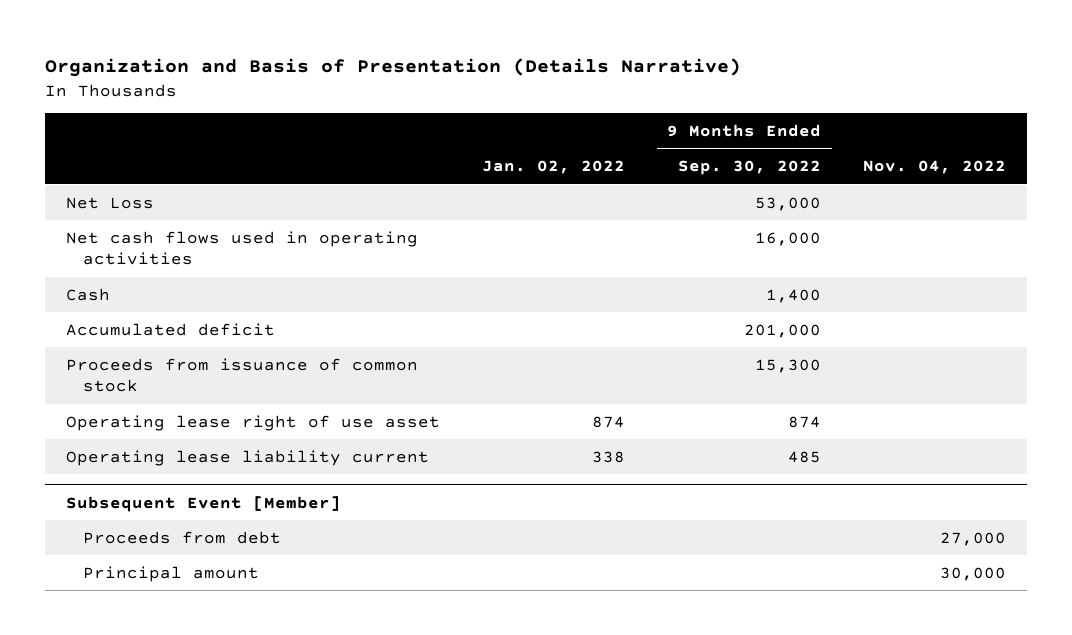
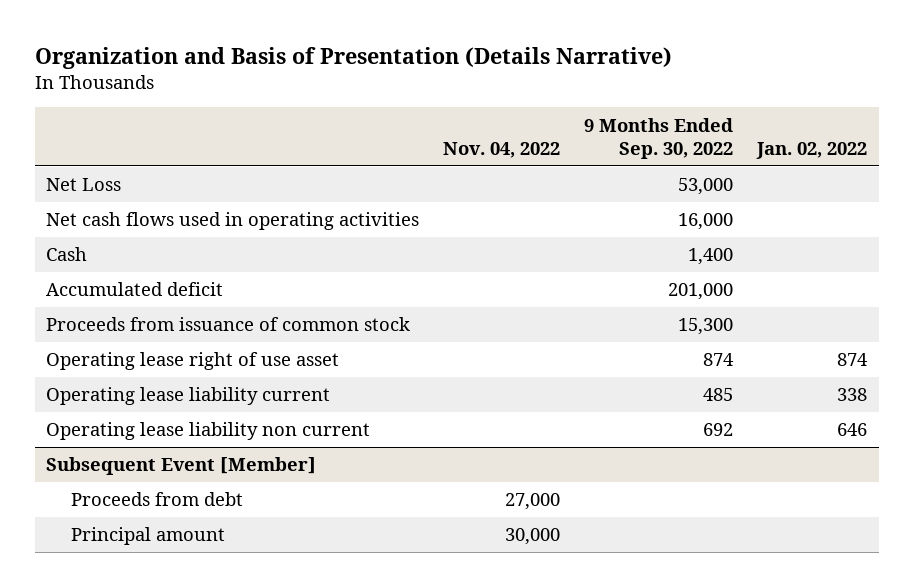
- | Jan. 02, 2022 | 9 Months Ended Sep. 30, 2022 | Nov. 04, 2022
+ | Nov. 04, 2022 | 9 Months Ended Sep. 30, 2022 | Jan. 02, 2022
+ Operating lease liability non current | | 692 | 646

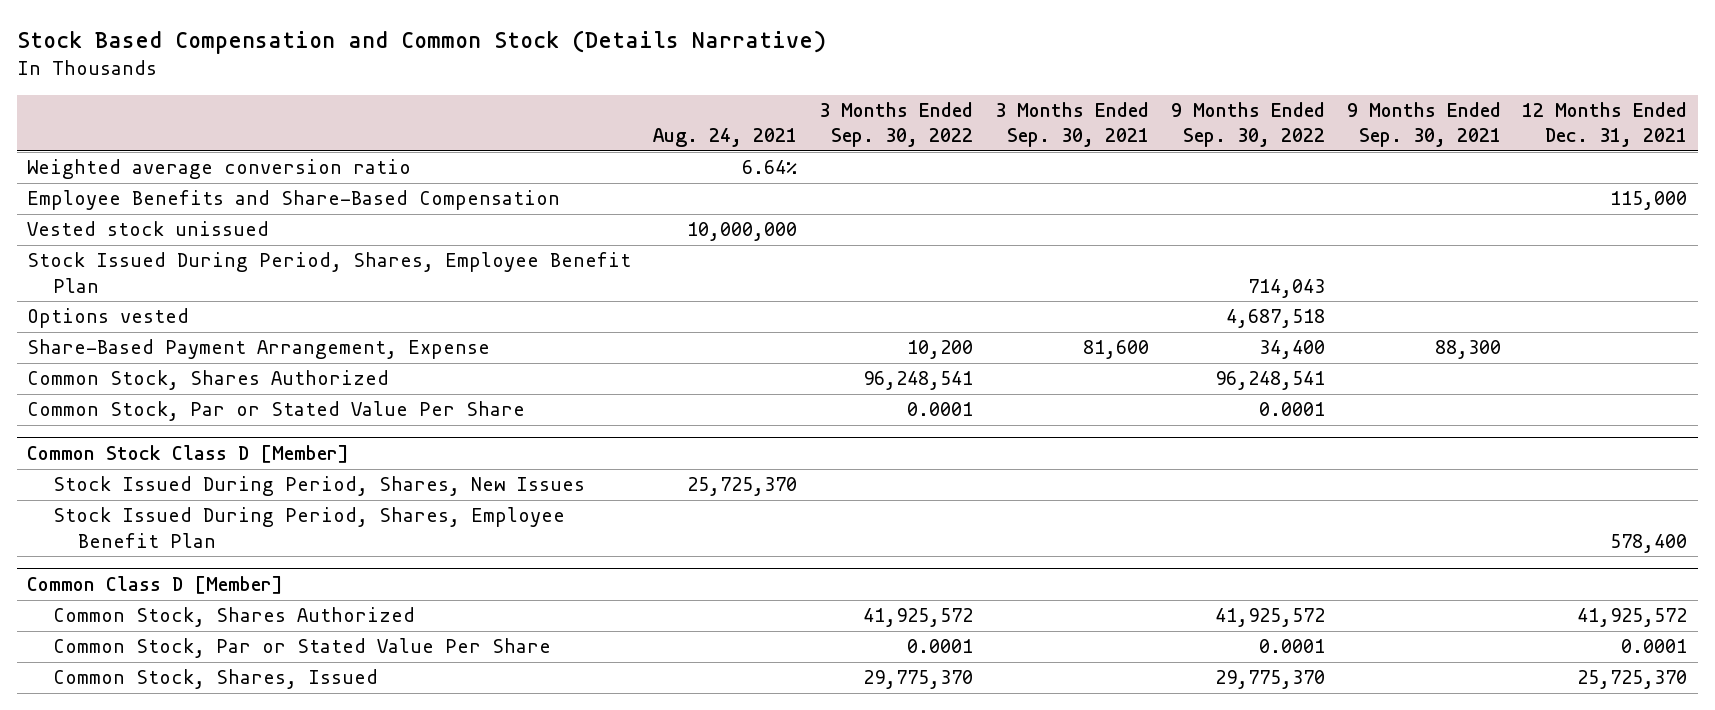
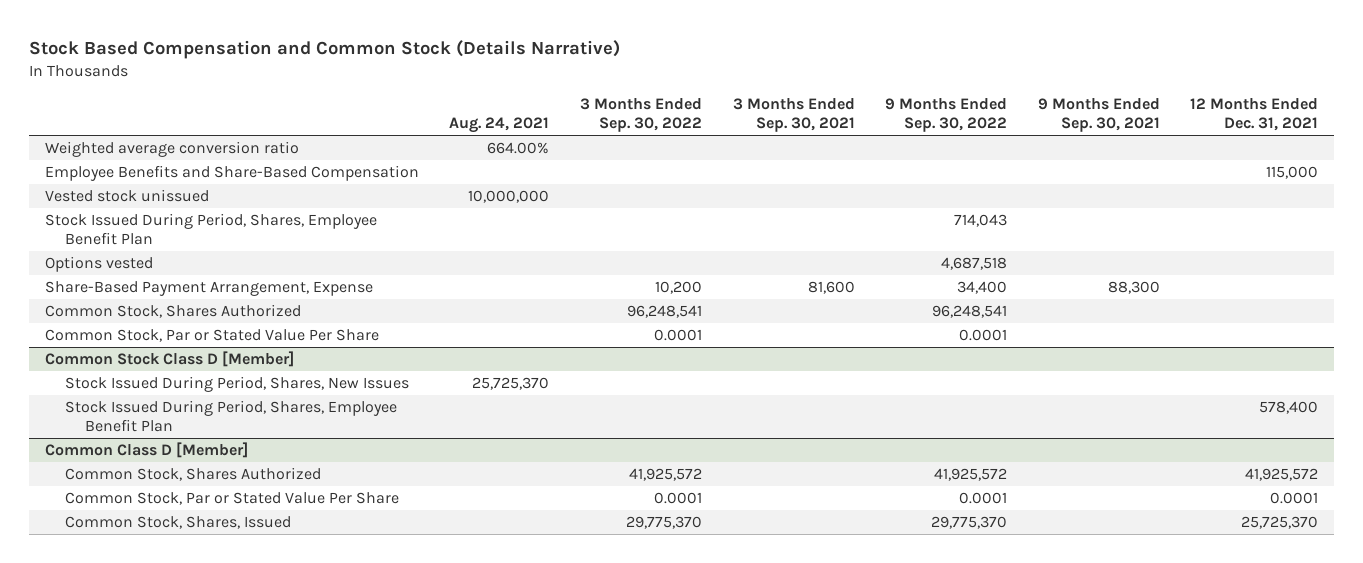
- Weighted average conversion ratio | 6.64% | | | | |
+ Weighted average conversion ratio | 664.00% | | | | |

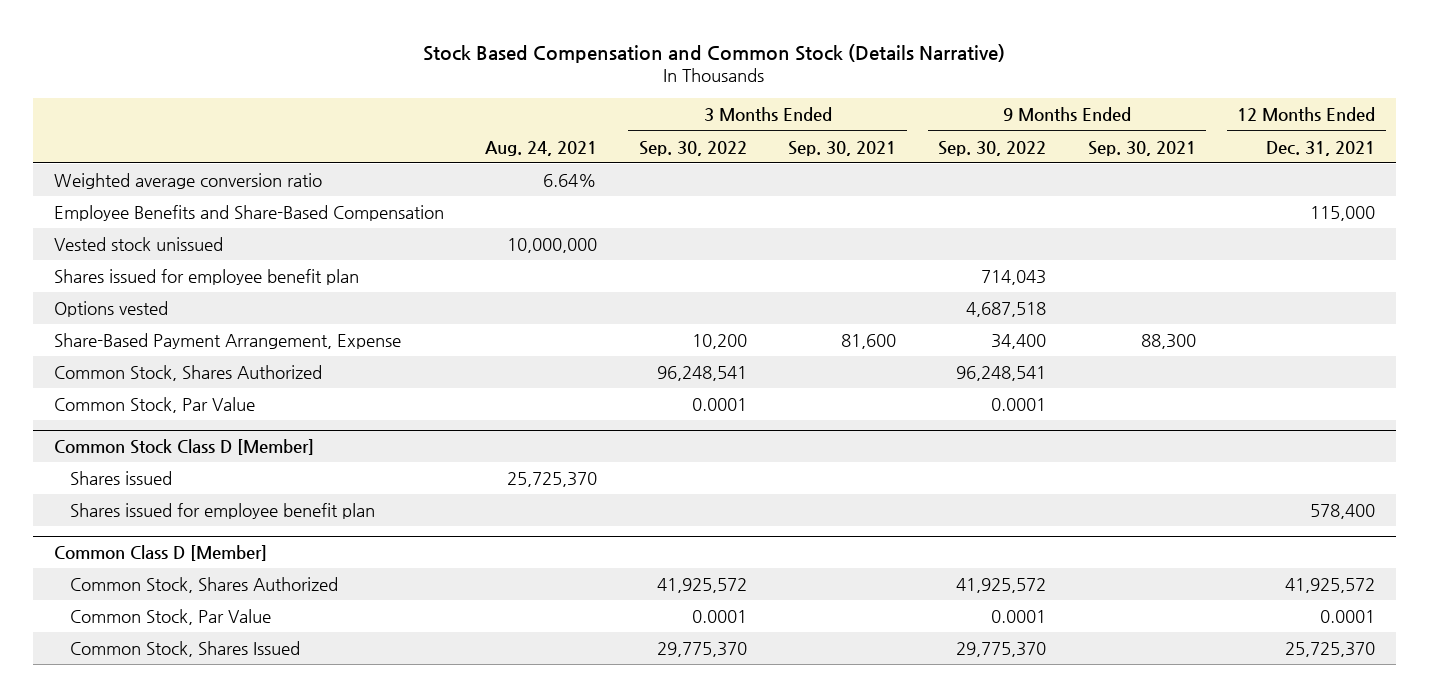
- Weighted average conversion ratio | 664.00% | | | | |
+ Weighted average conversion ratio | 6.64% | | | | |
- Stock Issued During Period, Shares, Employee Benefit Plan | | | | 714,043 | |
+ Shares issued for employee benefit plan | | | | 714,043 | |
- Common Stock, Par or Stated Value Per Share | | 0.0001 | | 0.0001 | |
+ Common Stock, Par Value | | 0.0001 | | 0.0001 | |
@ Common Stock Class D [Member]
- Stock Issued During Period, Shares, New Issues | 25,725,370 | | | | |
- Stock Issued During Period, Shares, Employee Benefit Plan | | | | | | 578,400
+ Shares issued | 25,725,370 | | | | |
+ Shares issued for employee benefit plan | | | | | | 578,400
@ Common Class D [Member]
- Common Stock, Par or Stated Value Per Share | | 0.0001 | | 0.0001 | | 0.0001
- Common Stock, Shares, Issued | | 29,775,370 | | 29,775,370 | | 25,725,370
+ Common Stock, Par Value | | 0.0001 | | 0.0001 | | 0.0001
+ Common Stock, Shares Issued | | 29,775,370 | | 29,775,370 | | 25,725,370

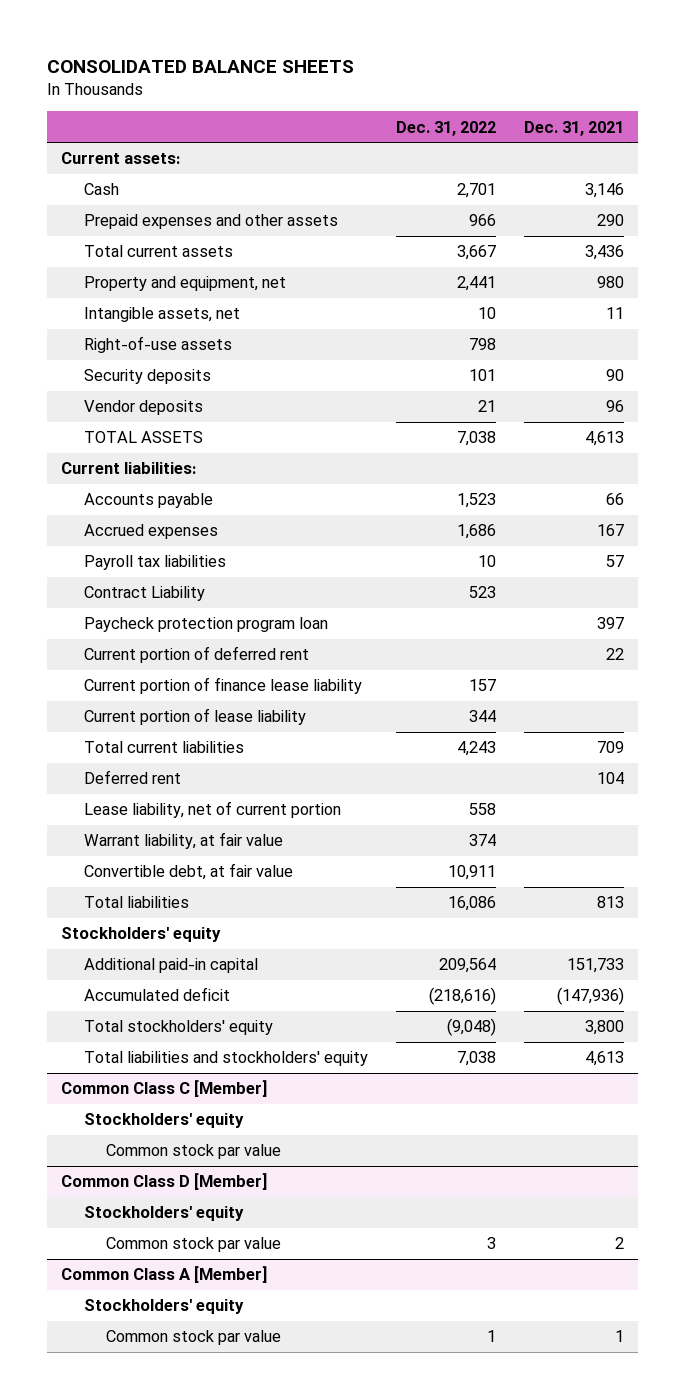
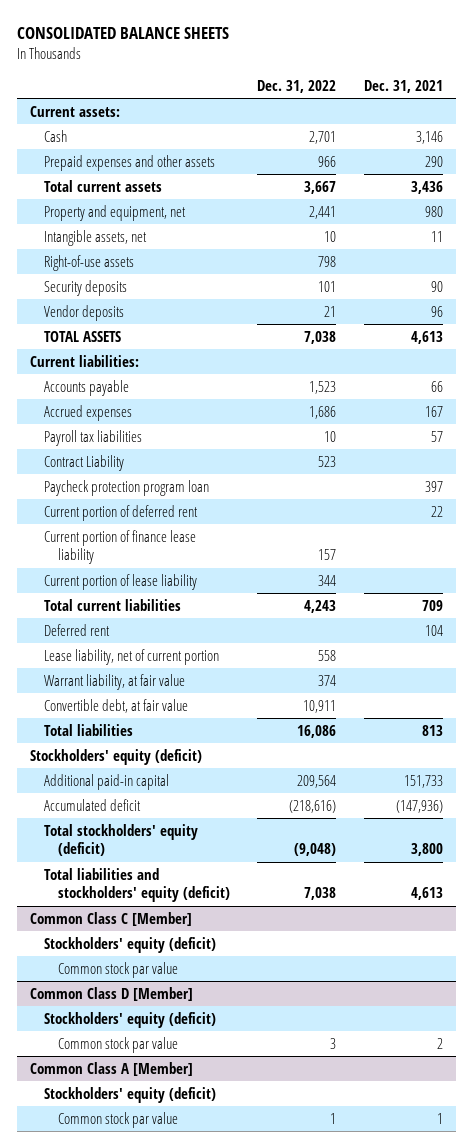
- Stockholders' equity
+ Stockholders' equity (deficit)
- Total stockholders' equity | (9,048) | 3,800
- Total liabilities and stockholders' equity | 7,038 | 4,613
+ Total stockholders' equity (deficit) | (9,048) | 3,800
+ Total liabilities and stockholders' equity (deficit) | 7,038 | 4,613
@ Common Class C [Member]
- Stockholders' equity
+ Stockholders' equity (deficit)
@ Common Class D [Member]
- Stockholders' equity
+ Stockholders' equity (deficit)
@ Common Class A [Member]
- Stockholders' equity
+ Stockholders' equity (deficit)

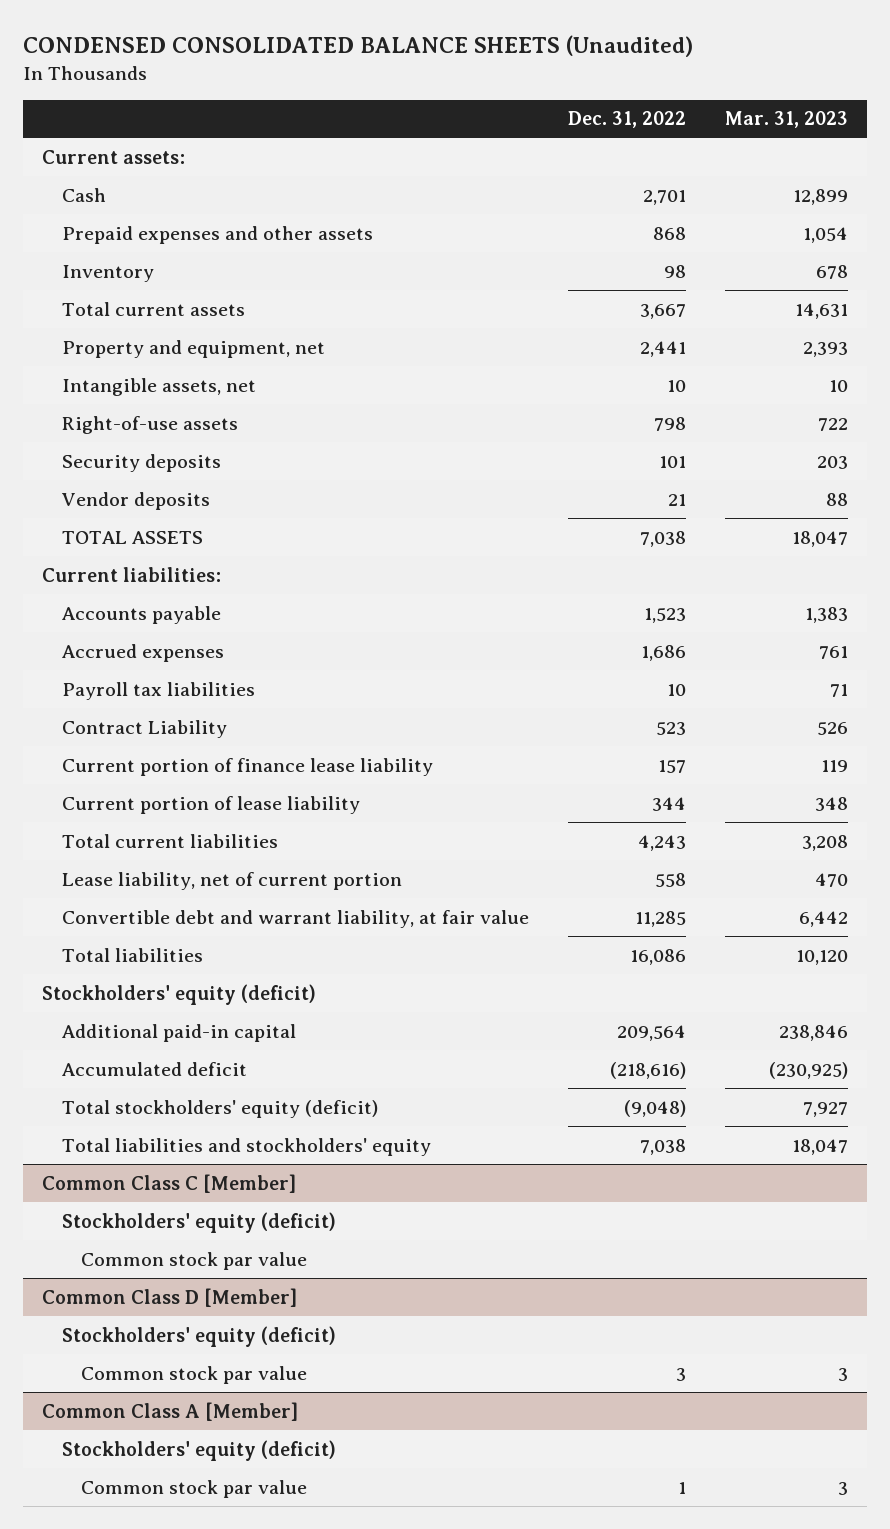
- CONSOLIDATED BALANCE SHEETS
+ CONDENSED CONSOLIDATED BALANCE SHEETS (Unaudited)
- | Dec. 31, 2022 | Dec. 31, 2021
+ | Dec. 31, 2022 | Mar. 31, 2023
- Prepaid expenses and other assets | 966 | 290
+ Prepaid expenses and other assets | 868 | 1,054
+ Inventory | 98 | 678
- Paycheck protection program loan | | 397
- Current portion of deferred rent | | 22
- Deferred rent | | 104
- Warrant liability, at fair value | 374 |
- Convertible debt, at fair value | 10,911 |
+ Convertible debt and warrant liability, at fair value | 11,285 | 6,442
- Total liabilities and stockholders' equity (deficit) | 7,038 | 4,613
+ Total liabilities and stockholders' equity | 7,038 | 18,047

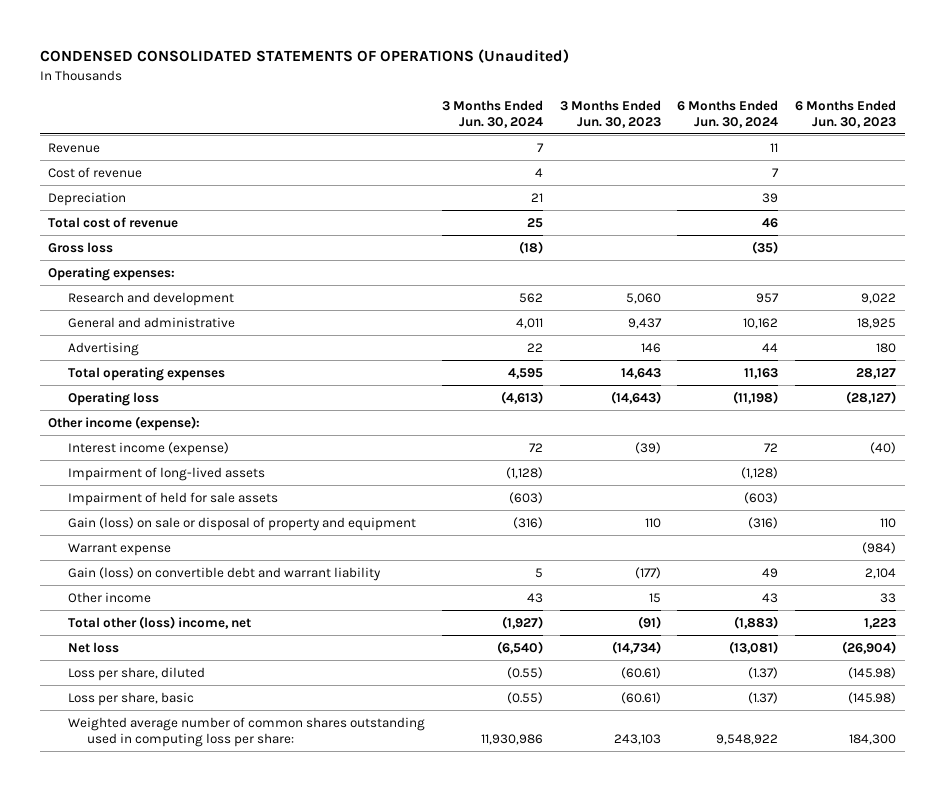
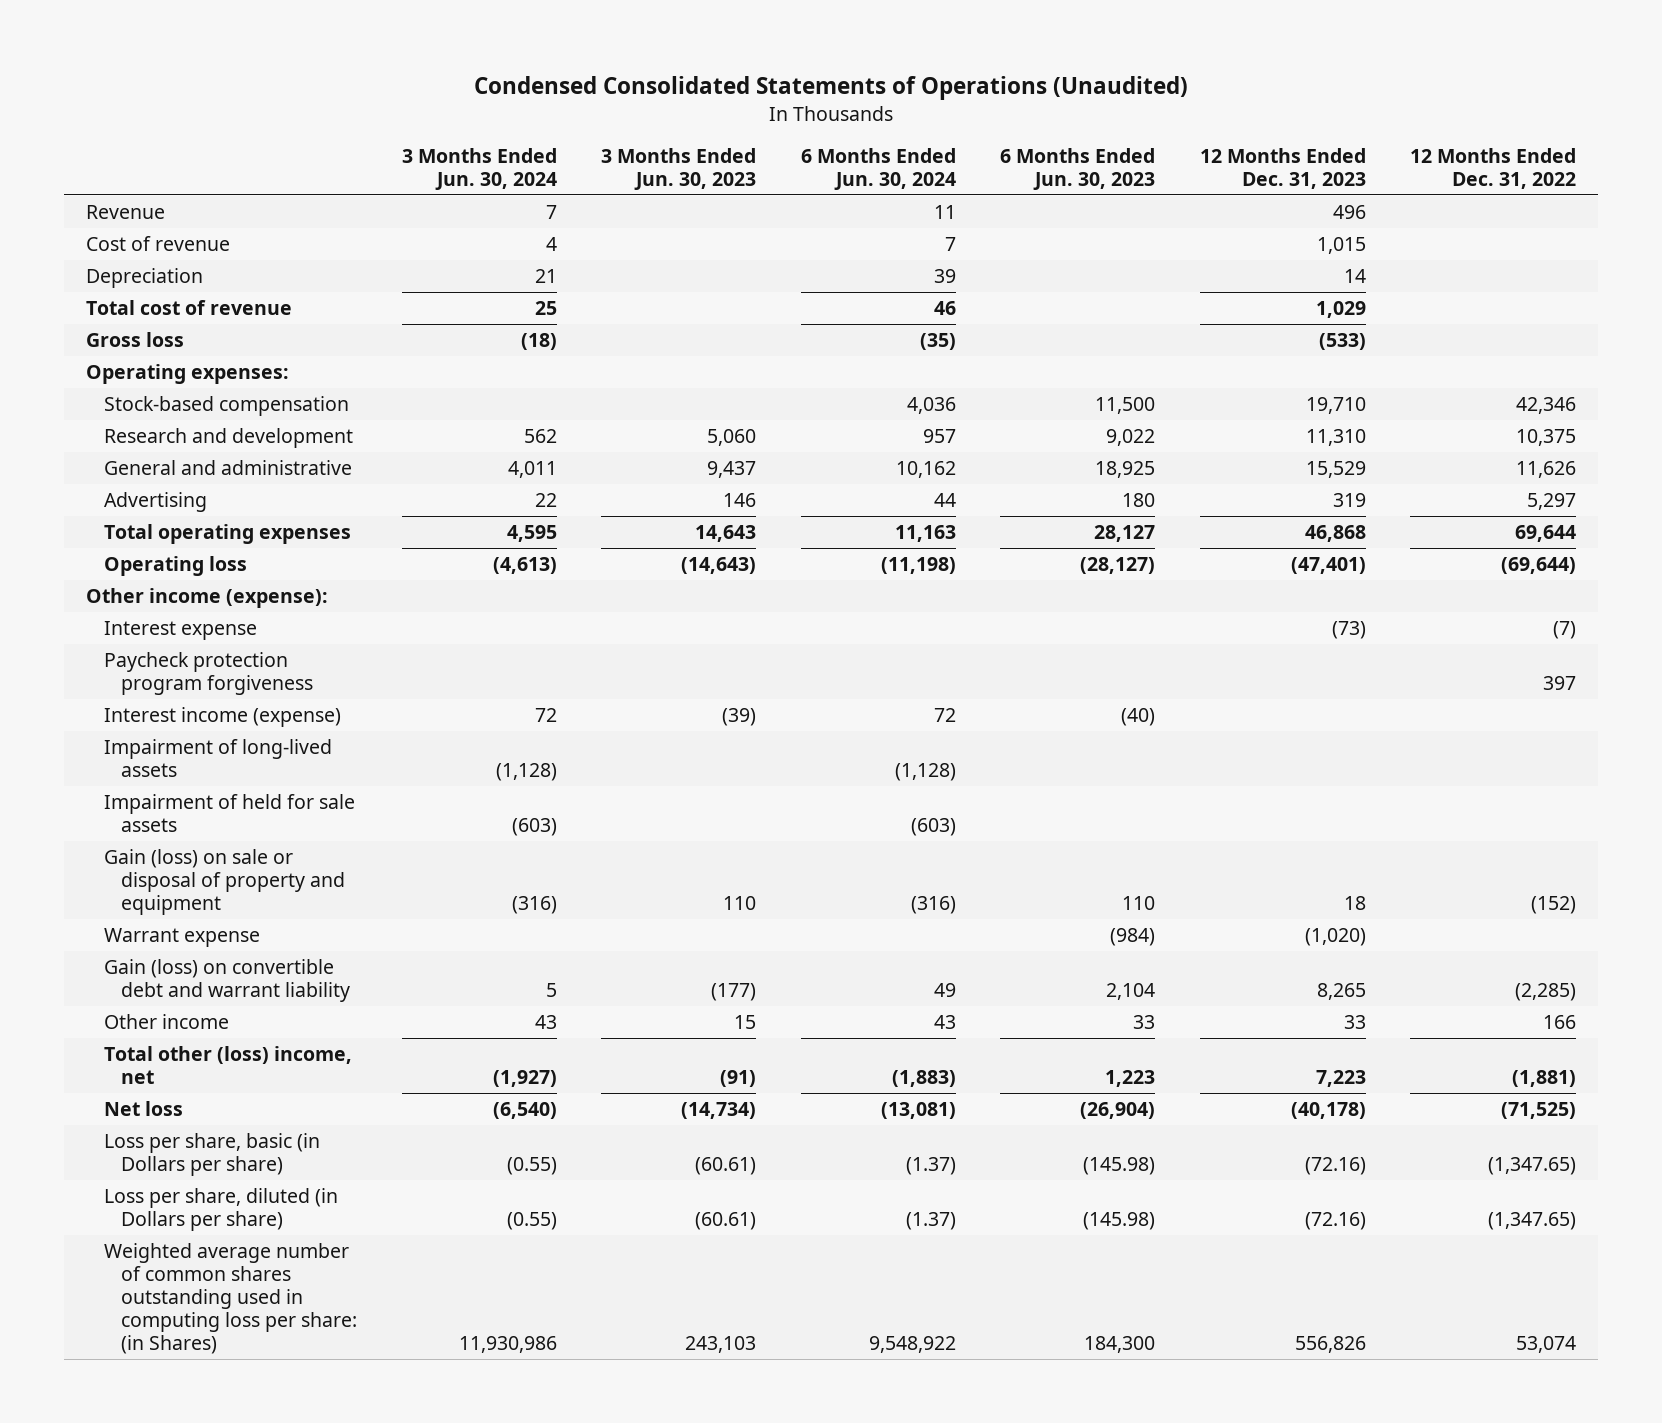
- CONDENSED CONSOLIDATED STATEMENTS OF OPERATIONS (Unaudited)
+ Condensed Consolidated Statements of Operations (Unaudited)
- | 3 Months Ended Jun. 30, 2024 | 3 Months Ended Jun. 30, 2023 | 6 Months Ended Jun. 30, 2024 | 6 Months Ended Jun. 30, 2023
+ | 3 Months Ended Jun. 30, 2024 | 3 Months Ended Jun. 30, 2023 | 6 Months Ended Jun. 30, 2024 | 6 Months Ended Jun. 30, 2023 | 12 Months Ended Dec. 31, 2023 | 12 Months Ended Dec. 31, 2022
+ Stock-based compensation | | | 4,036 | 11,500 | 19,710 | 42,346
+ Interest expense | | | | | (73) | (7)
+ Paycheck protection program forgiveness | | | | | | 397
- Loss per share, diluted | (0.55) | (60.61) | (1.37) | (145.98)
- Loss per share, basic | (0.55) | (60.61) | (1.37) | (145.98)
- Weighted average number of common shares outstanding used in computing loss per share: | 11,930,986 | 243,103 | 9,548,922 | 184,300
+ Loss per share, basic (in Dollars per share) | (0.55) | (60.61) | (1.37) | (145.98) | (72.16) | (1,347.65)
+ Loss per share, diluted (in Dollars per share) | (0.55) | (60.61) | (1.37) | (145.98) | (72.16) | (1,347.65)
+ Weighted average number of common shares outstanding used in computing loss per share: (in Shares) | 11,930,986 | 243,103 | 9,548,922 | 184,300 | 556,826 | 53,074

